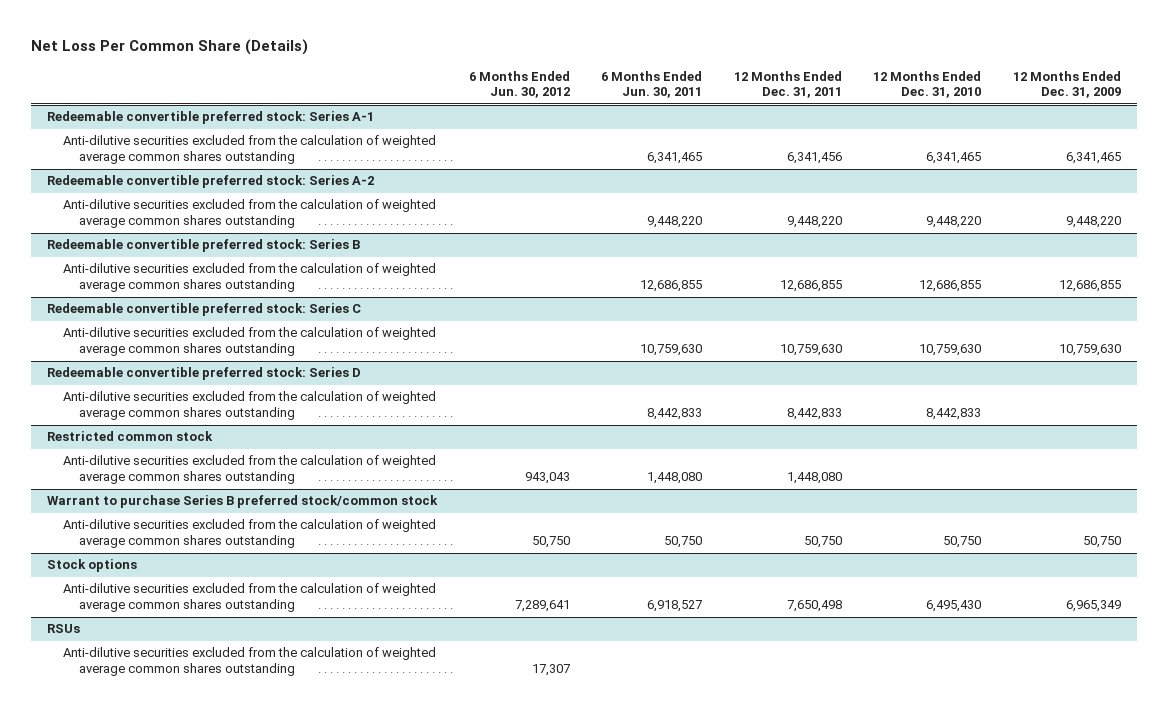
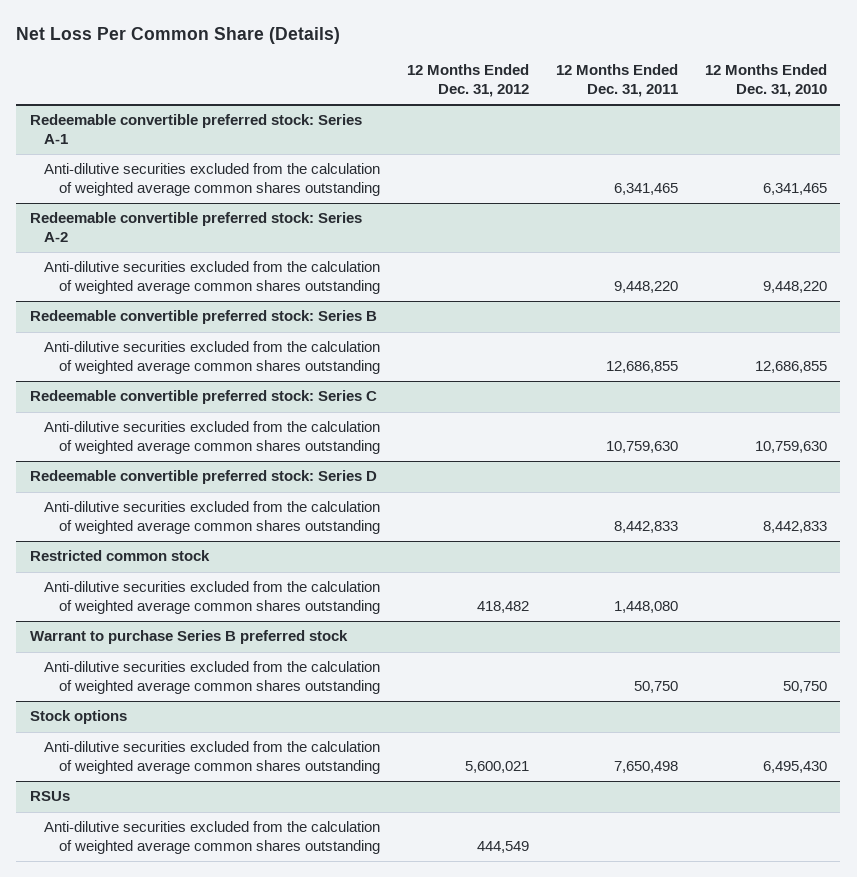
- | 6 Months Ended Jun. 30, 2012 | 6 Months Ended Jun. 30, 2011 | 12 Months Ended Dec. 31, 2011 | 12 Months Ended Dec. 31, 2010 | 12 Months Ended Dec. 31, 2009
+ | 12 Months Ended Dec. 31, 2012 | 12 Months Ended Dec. 31, 2011 | 12 Months Ended Dec. 31, 2010
@ Redeemable convertible preferred stock: Series A-1
- Anti-dilutive securities excluded from the calculation of weighted average common shares outstanding | | 6,341,465 | 6,341,456 | 6,341,465 | 6,341,465
+ Anti-dilutive securities excluded from the calculation of weighted average common shares outstanding | | 6,341,465 | 6,341,465
- Warrant to purchase Series B preferred stock/common stock
+ Warrant to purchase Series B preferred stock

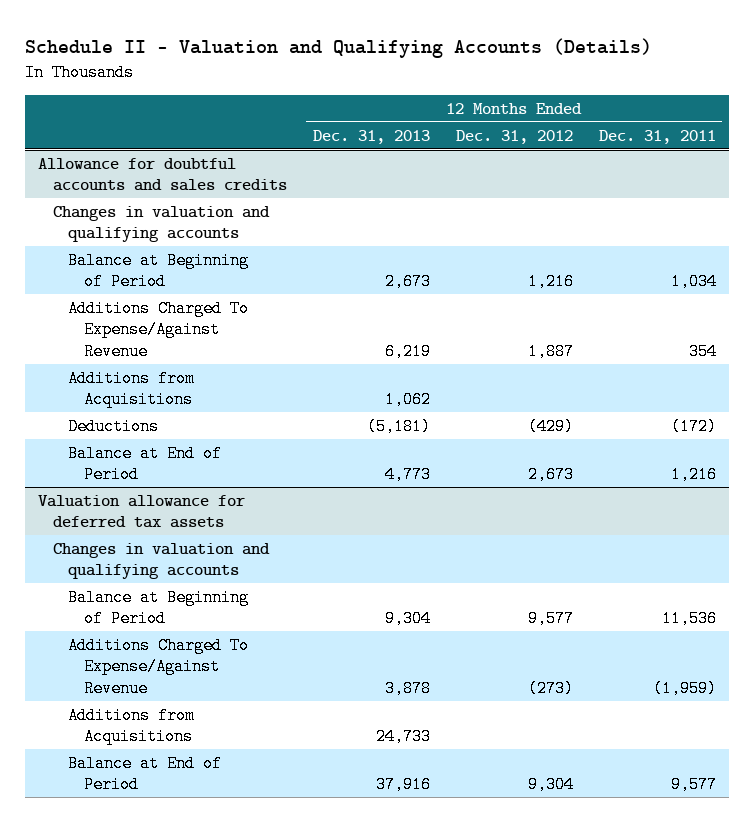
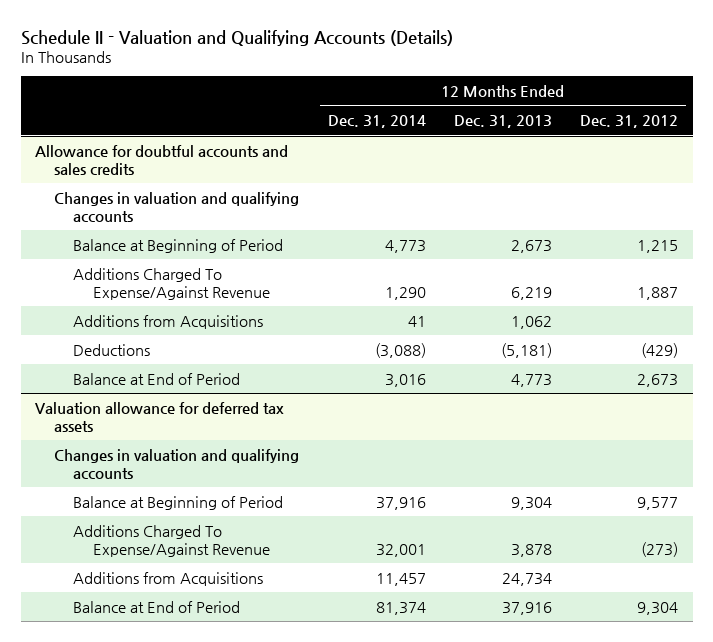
- | 12 Months Ended Dec. 31, 2013 | 12 Months Ended Dec. 31, 2012 | 12 Months Ended Dec. 31, 2011
+ | 12 Months Ended Dec. 31, 2014 | 12 Months Ended Dec. 31, 2013 | 12 Months Ended Dec. 31, 2012
@ Allowance for doubtful accounts and sales credits
- Balance at Beginning of Period | 2,673 | 1,216 | 1,034
+ Balance at Beginning of Period | 4,773 | 2,673 | 1,215
@ Valuation allowance for deferred tax assets
- Additions from Acquisitions | 24,733 | |
+ Additions from Acquisitions | 11,457 | 24,734 |

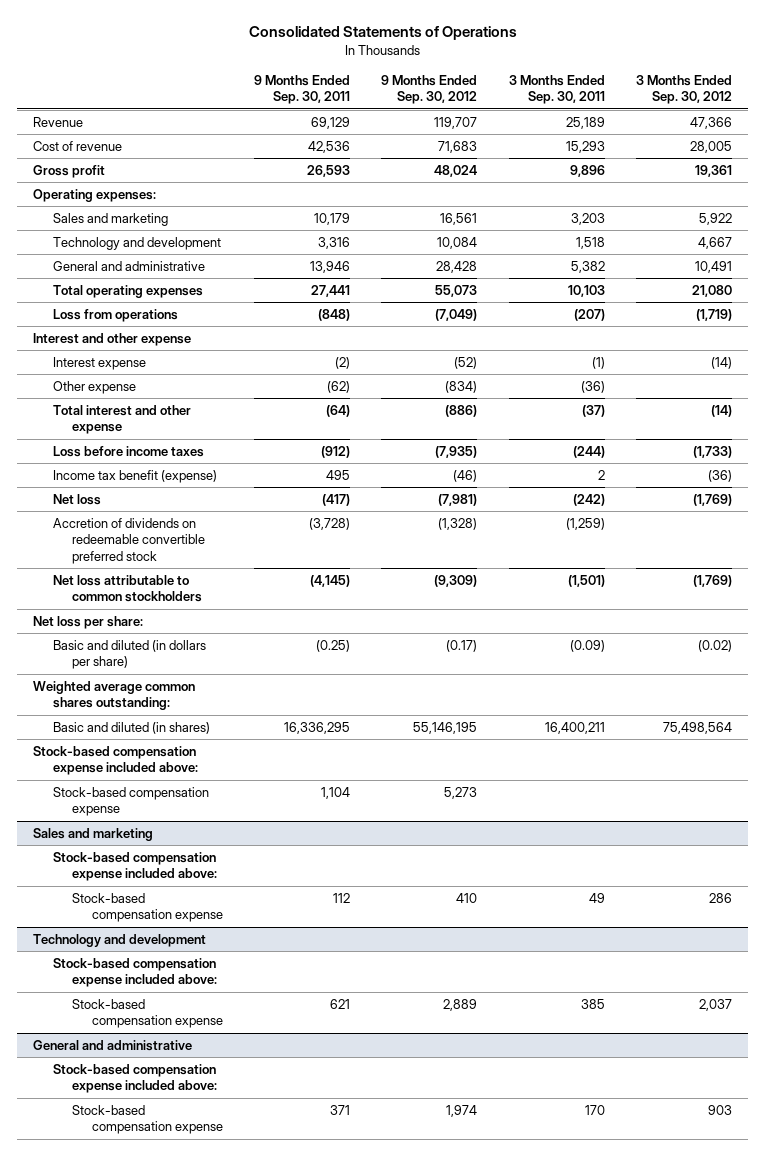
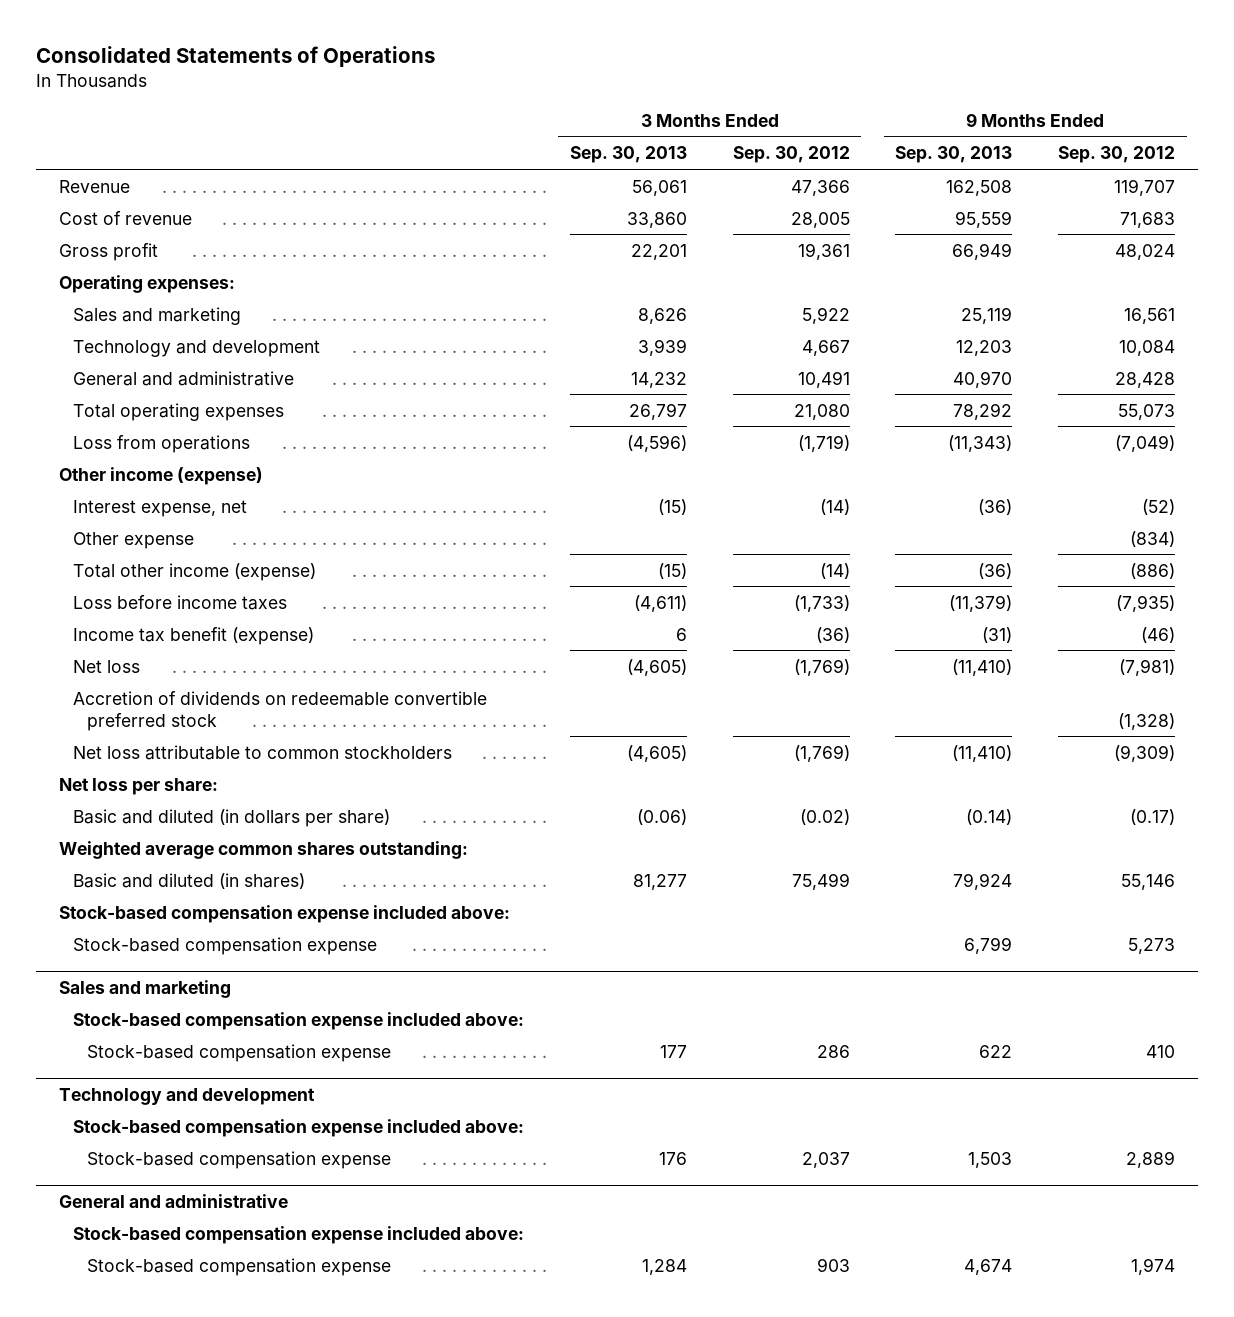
- | 9 Months Ended Sep. 30, 2011 | 9 Months Ended Sep. 30, 2012 | 3 Months Ended Sep. 30, 2011 | 3 Months Ended Sep. 30, 2012
+ | 3 Months Ended Sep. 30, 2013 | 3 Months Ended Sep. 30, 2012 | 9 Months Ended Sep. 30, 2013 | 9 Months Ended Sep. 30, 2012
- Interest and other expense
- Interest expense | (2) | (52) | (1) | (14)
+ Other income (expense)
+ Interest expense, net | (15) | (14) | (36) | (52)
- Total interest and other expense | (64) | (886) | (37) | (14)
+ Total other income (expense) | (15) | (14) | (36) | (886)
- Basic and diluted (in shares) | 16,336,295 | 55,146,195 | 16,400,211 | 75,498,564
+ Basic and diluted (in shares) | 81,277 | 75,499 | 79,924 | 55,146

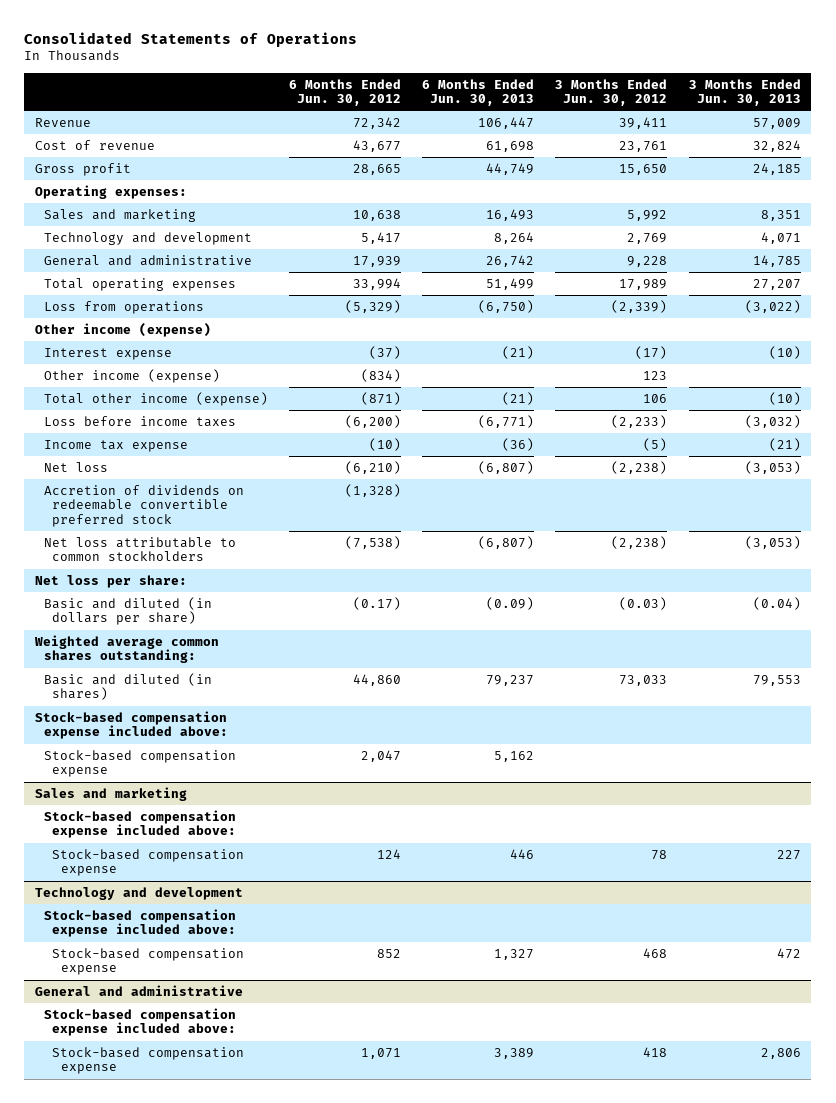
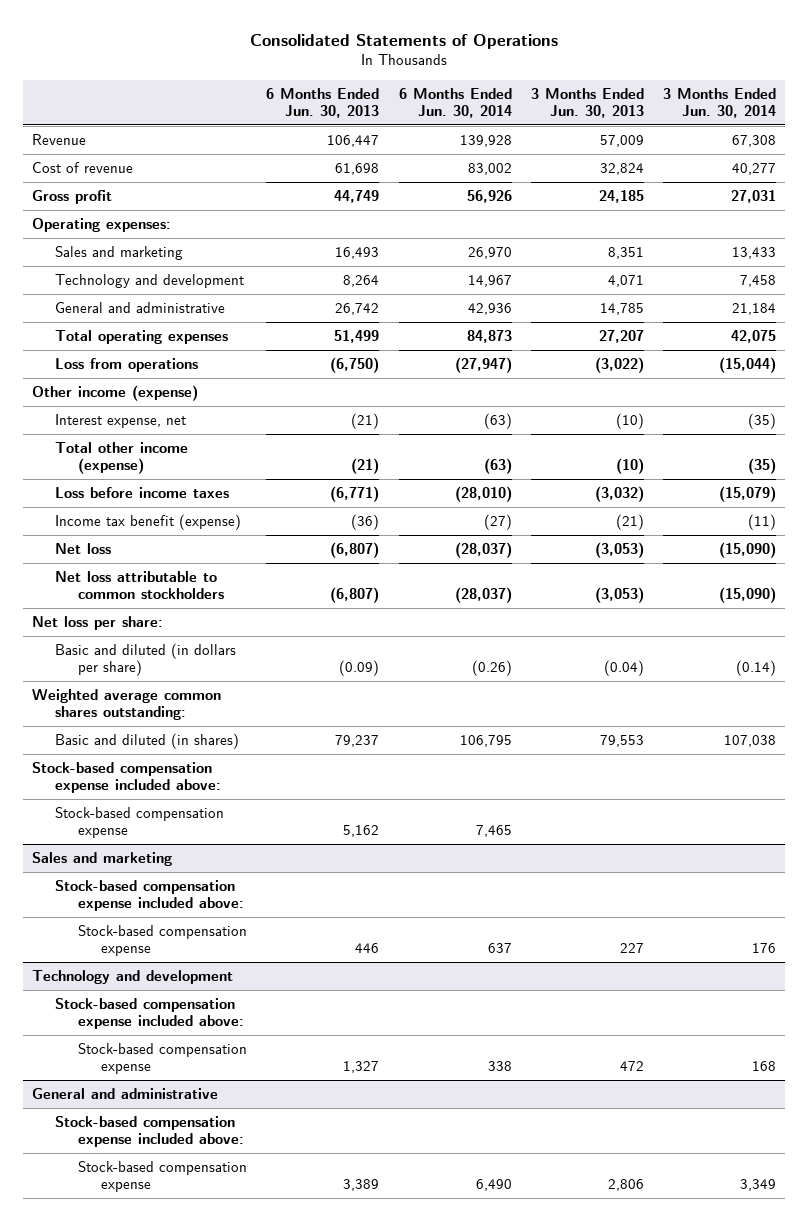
- | 6 Months Ended Jun. 30, 2012 | 6 Months Ended Jun. 30, 2013 | 3 Months Ended Jun. 30, 2012 | 3 Months Ended Jun. 30, 2013
+ | 6 Months Ended Jun. 30, 2013 | 6 Months Ended Jun. 30, 2014 | 3 Months Ended Jun. 30, 2013 | 3 Months Ended Jun. 30, 2014
- Interest expense | (37) | (21) | (17) | (10)
- Other income (expense) | (834) | | 123 |
+ Interest expense, net | (21) | (63) | (10) | (35)
- Income tax expense | (10) | (36) | (5) | (21)
+ Income tax benefit (expense) | (36) | (27) | (21) | (11)
- Accretion of dividends on redeemable convertible preferred stock | (1,328) | | |

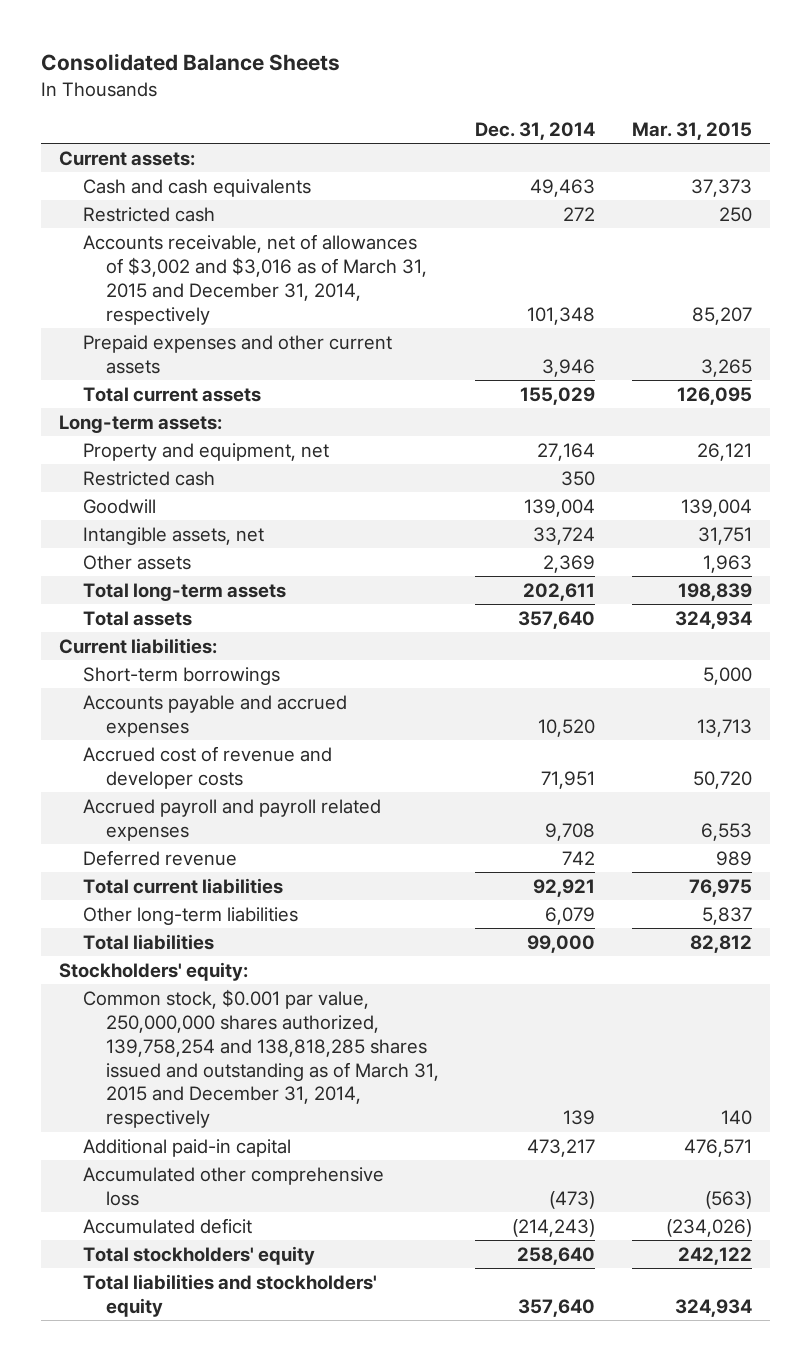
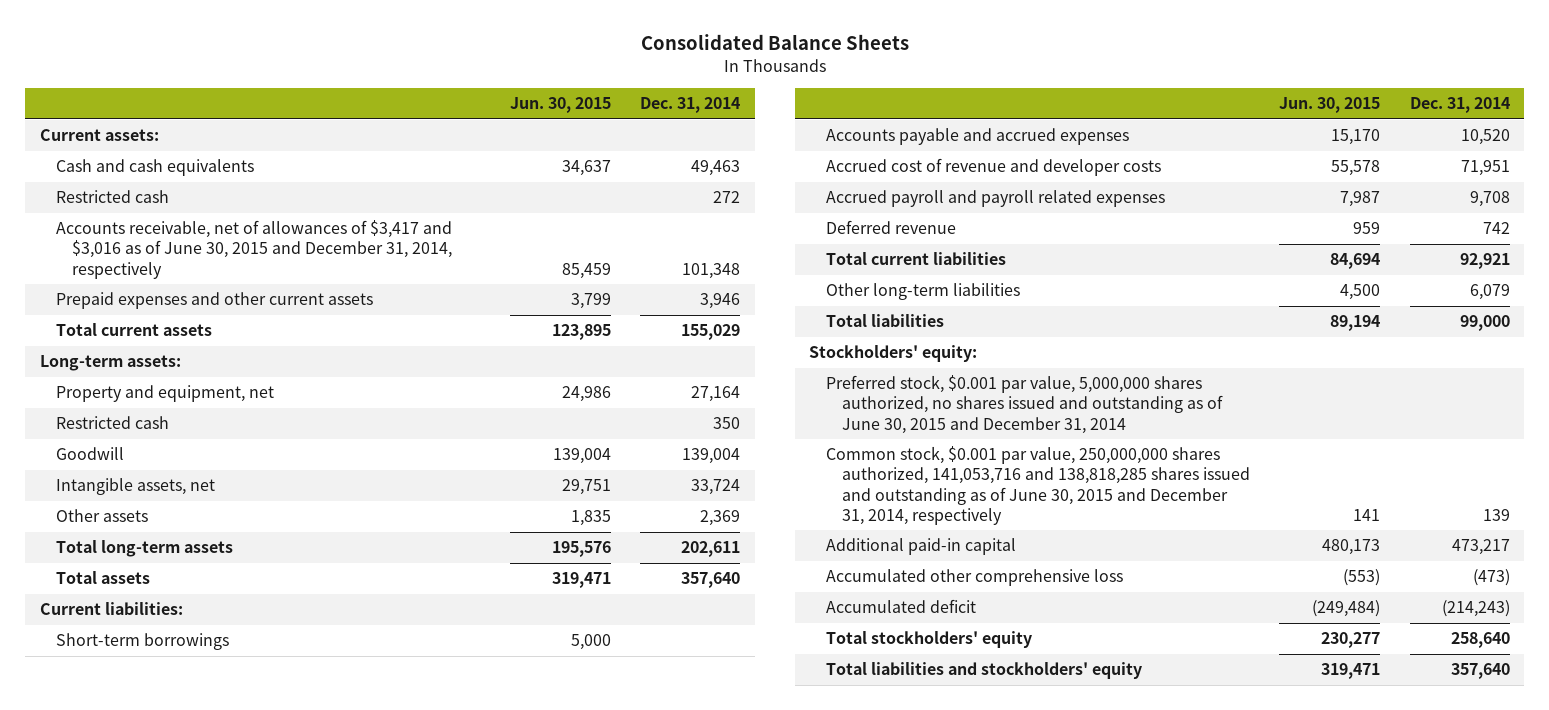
- | Dec. 31, 2014 | Mar. 31, 2015
+ | Jun. 30, 2015 | Dec. 31, 2014
- Accounts receivable, net of allowances of $3,002 and $3,016 as of March 31, 2015 and December 31, 2014, respectively | 101,348 | 85,207
+ Accounts receivable, net of allowances of $3,417 and $3,016 as of June 30, 2015 and December 31, 2014, respectively | 85,459 | 101,348
- Common stock, $0.001 par value, 250,000,000 shares authorized, 139,758,254 and 138,818,285 shares issued and outstanding as of March 31, 2015 and December 31, 2014, respectively | 139 | 140
+ Preferred stock, $0.001 par value, 5,000,000 shares authorized, no shares issued and outstanding as of June 30, 2015 and December 31, 2014
+ Common stock, $0.001 par value, 250,000,000 shares authorized, 141,053,716 and 138,818,285 shares issued and outstanding as of June 30, 2015 and December 31, 2014, respectively | 141 | 139

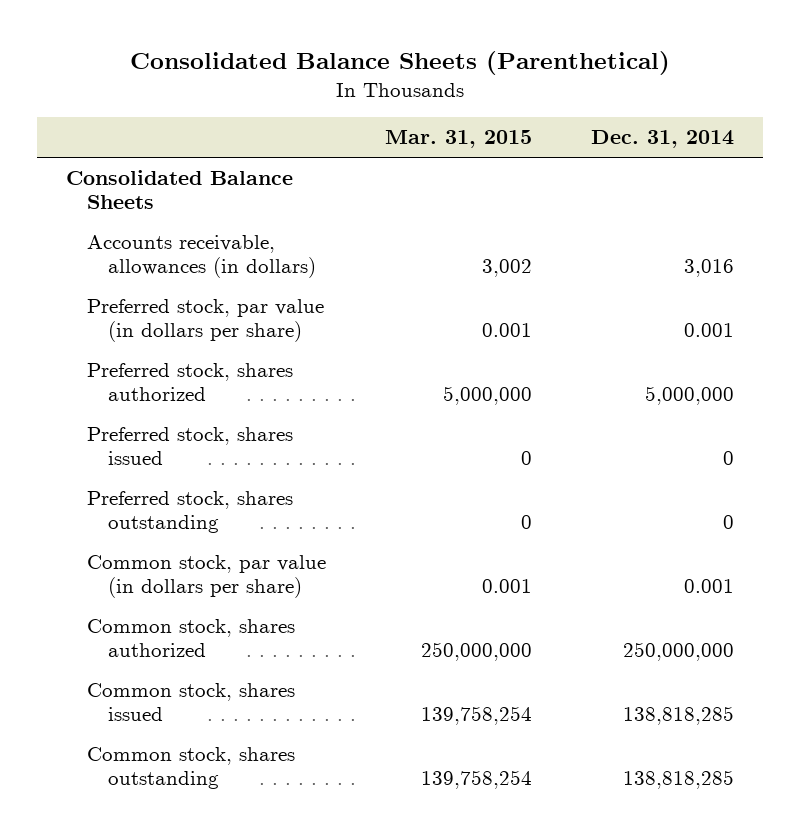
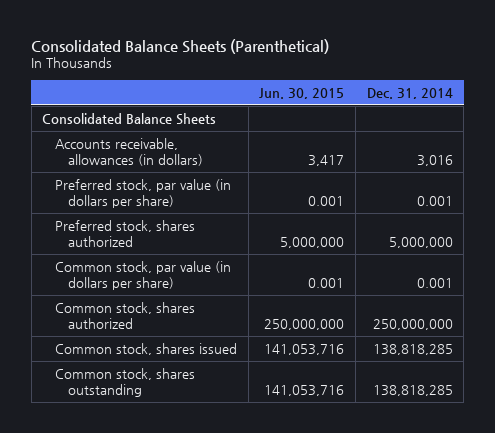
- | Mar. 31, 2015 | Dec. 31, 2014
+ | Jun. 30, 2015 | Dec. 31, 2014
- Preferred stock, shares issued | 0 | 0
- Preferred stock, shares outstanding | 0 | 0

